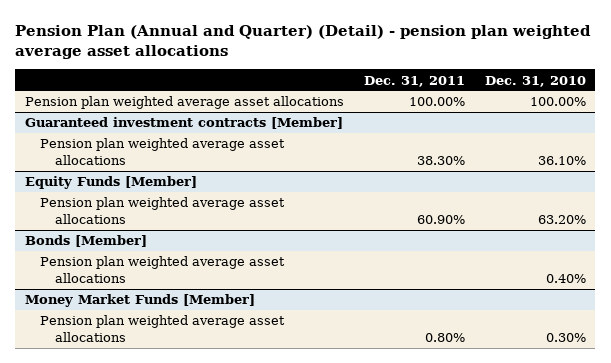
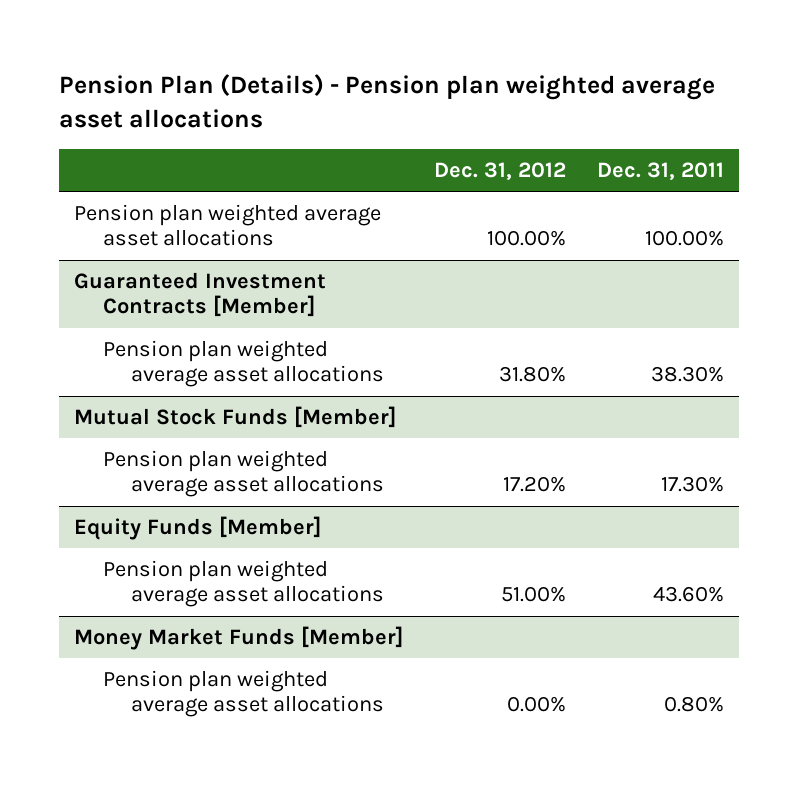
- Pension Plan (Annual and Quarter) (Detail) - pension plan weighted average asset allocations
+ Pension Plan (Details) - Pension plan weighted average asset allocations
- | Dec. 31, 2011 | Dec. 31, 2010
+ | Dec. 31, 2012 | Dec. 31, 2011
- Guaranteed investment contracts [Member]
+ Guaranteed Investment Contracts [Member]
+ Mutual Stock Funds [Member]
+ Pension plan weighted average asset allocations | 17.20% | 17.30%
@ Equity Funds [Member]
- Pension plan weighted average asset allocations | 60.90% | 63.20%
- Bonds [Member]
- Pension plan weighted average asset allocations | | 0.40%
@ Equity Funds [Member]
+ Pension plan weighted average asset allocations | 51.00% | 43.60%

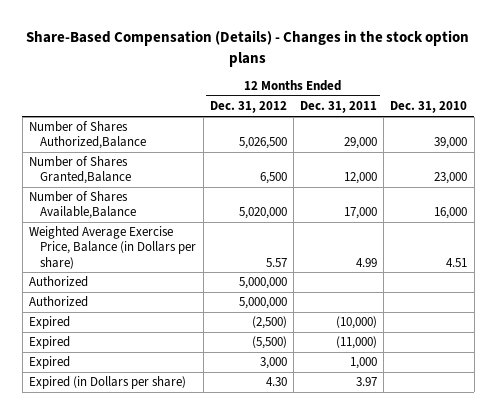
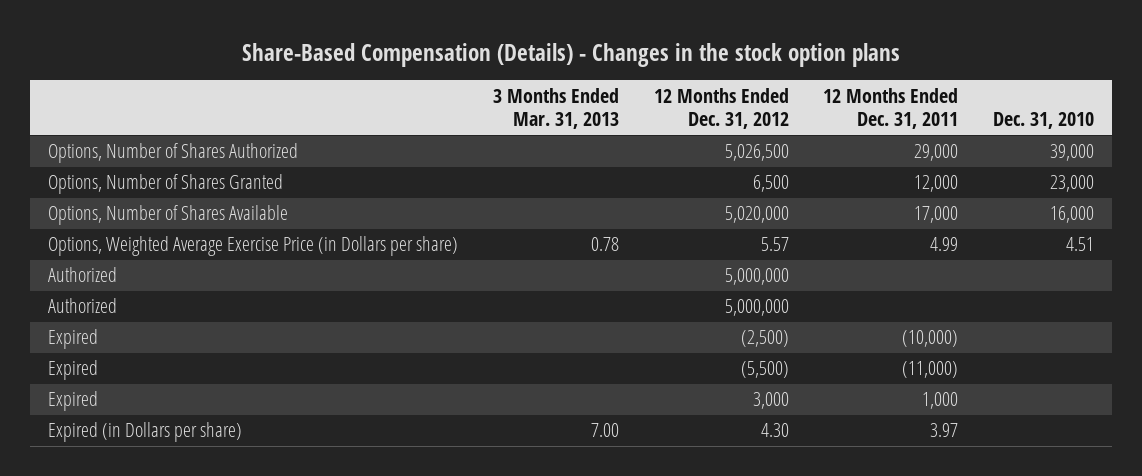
- | 12 Months Ended Dec. 31, 2012 | 12 Months Ended Dec. 31, 2011 | Dec. 31, 2010
+ | 3 Months Ended Mar. 31, 2013 | 12 Months Ended Dec. 31, 2012 | 12 Months Ended Dec. 31, 2011 | Dec. 31, 2010
- Number of Shares Authorized,Balance | 5,026,500 | 29,000 | 39,000
- Number of Shares Granted,Balance | 6,500 | 12,000 | 23,000
- Number of Shares Available,Balance | 5,020,000 | 17,000 | 16,000
- Weighted Average Exercise Price, Balance (in Dollars per share) | 5.57 | 4.99 | 4.51
+ Options, Number of Shares Authorized | | 5,026,500 | 29,000 | 39,000
+ Options, Number of Shares Granted | | 6,500 | 12,000 | 23,000
+ Options, Number of Shares Available | | 5,020,000 | 17,000 | 16,000
+ Options, Weighted Average Exercise Price (in Dollars per share) | 0.78 | 5.57 | 4.99 | 4.51

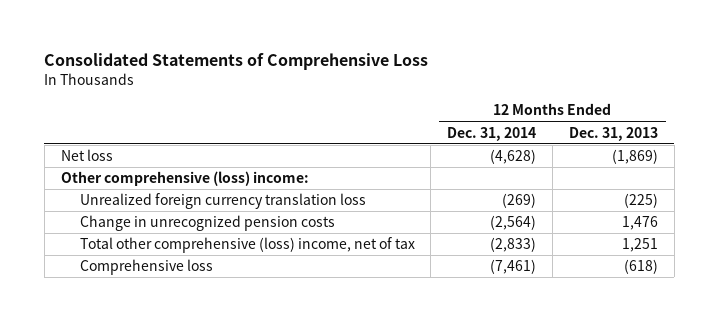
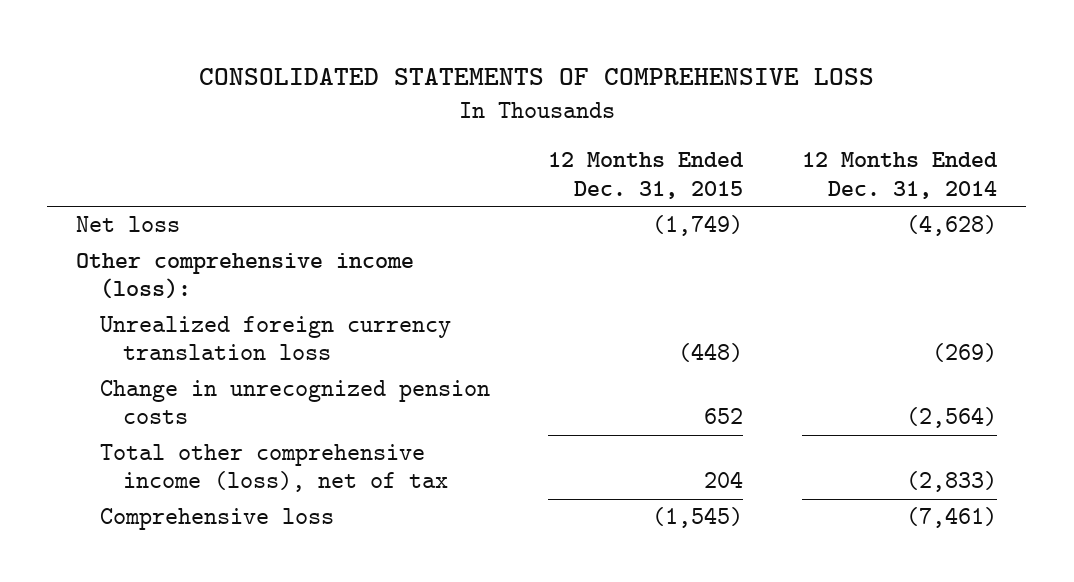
- Consolidated Statements of Comprehensive Loss
+ CONSOLIDATED STATEMENTS OF COMPREHENSIVE LOSS
- | 12 Months Ended Dec. 31, 2014 | 12 Months Ended Dec. 31, 2013
+ | 12 Months Ended Dec. 31, 2015 | 12 Months Ended Dec. 31, 2014
- Other comprehensive (loss) income:
+ Other comprehensive income (loss):
- Total other comprehensive (loss) income, net of tax | (2,833) | 1,251
+ Total other comprehensive income (loss), net of tax | 204 | (2,833)

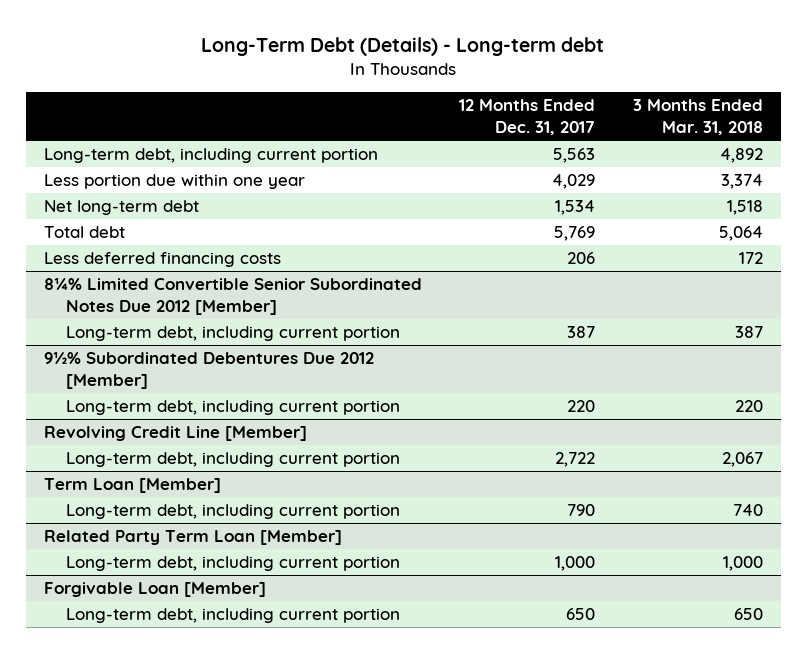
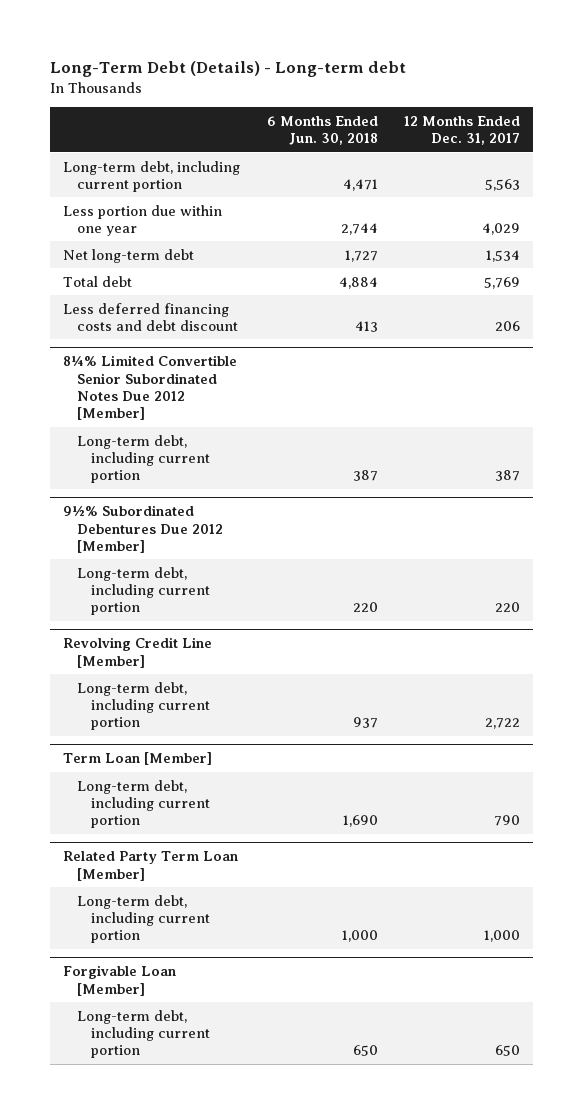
- | 12 Months Ended Dec. 31, 2017 | 3 Months Ended Mar. 31, 2018
+ | 6 Months Ended Jun. 30, 2018 | 12 Months Ended Dec. 31, 2017
- Less deferred financing costs | 206 | 172
+ Less deferred financing costs and debt discount | 413 | 206

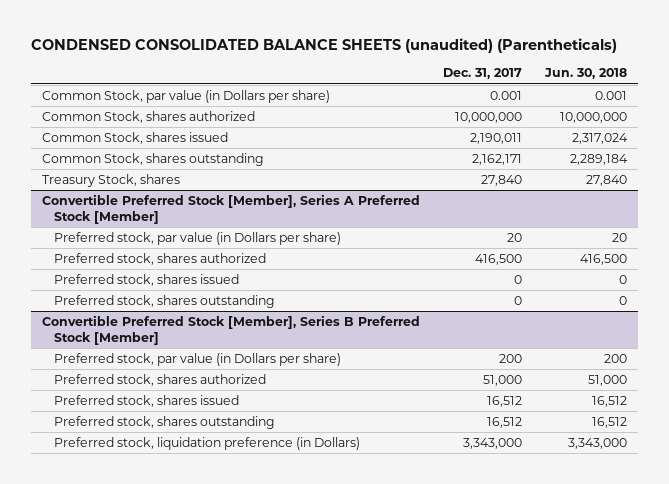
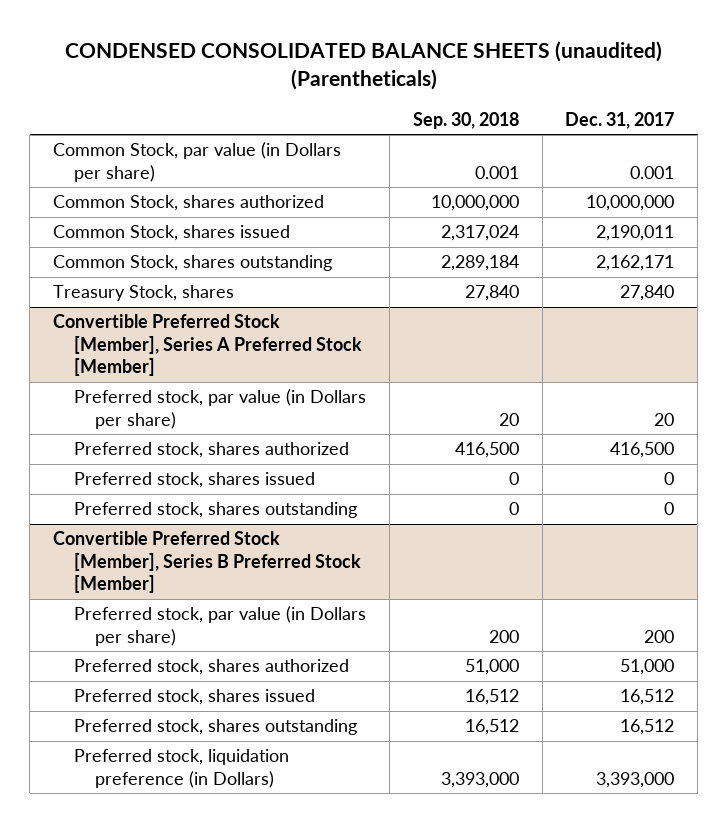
- | Dec. 31, 2017 | Jun. 30, 2018
+ | Sep. 30, 2018 | Dec. 31, 2017
@ Convertible Preferred Stock [Member], Series B Preferred Stock [Member]
- Preferred stock, liquidation preference (in Dollars) | 3,343,000 | 3,343,000
+ Preferred stock, liquidation preference (in Dollars) | 3,393,000 | 3,393,000

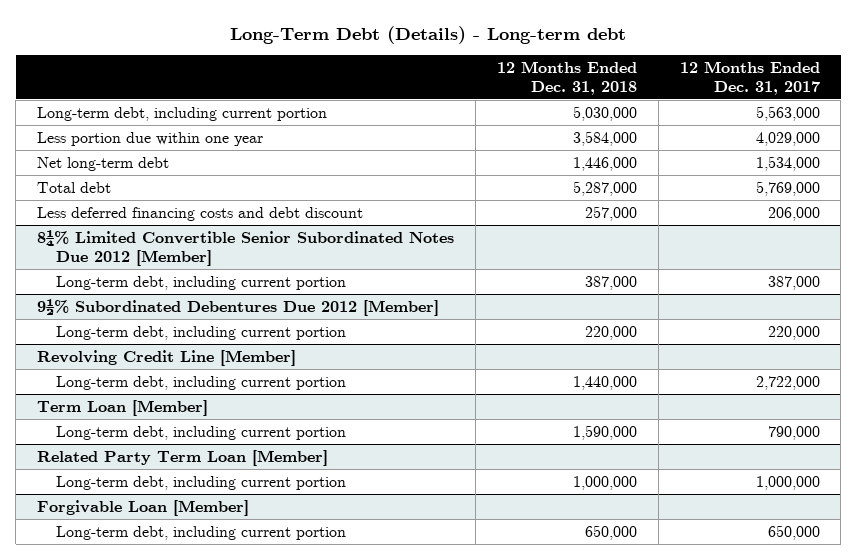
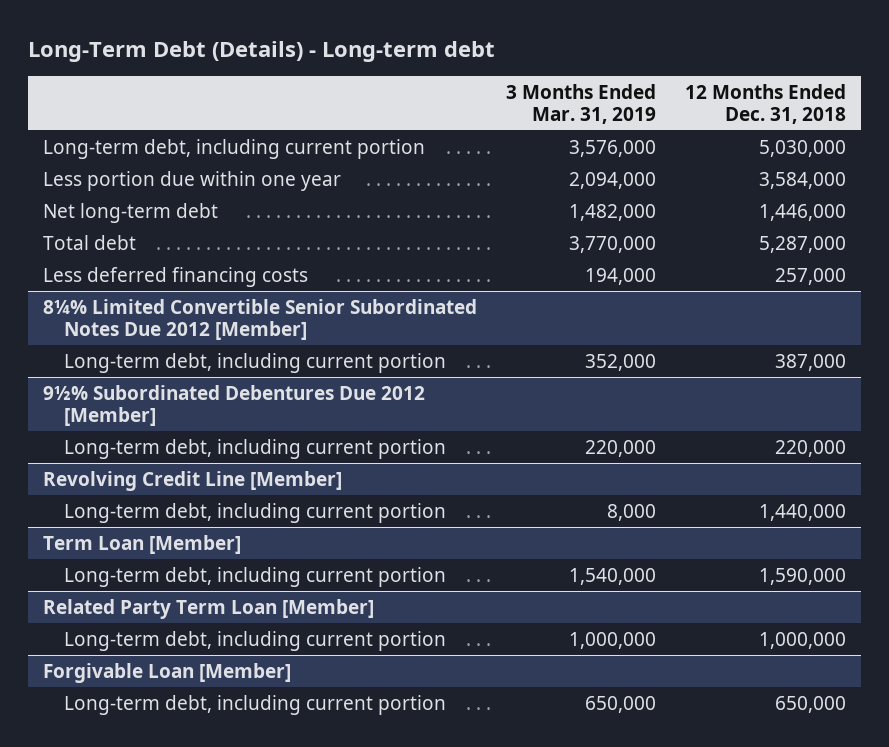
- | 12 Months Ended Dec. 31, 2018 | 12 Months Ended Dec. 31, 2017
+ | 3 Months Ended Mar. 31, 2019 | 12 Months Ended Dec. 31, 2018
- Less deferred financing costs and debt discount | 257,000 | 206,000
+ Less deferred financing costs | 194,000 | 257,000

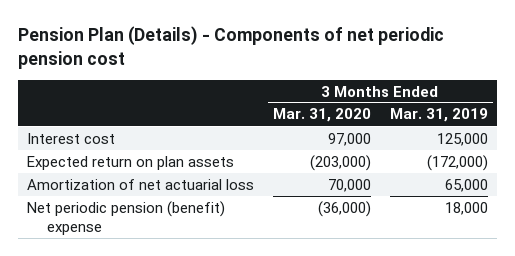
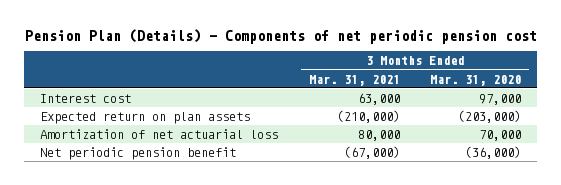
- | 3 Months Ended Mar. 31, 2020 | 3 Months Ended Mar. 31, 2019
+ | 3 Months Ended Mar. 31, 2021 | 3 Months Ended Mar. 31, 2020
- Net periodic pension (benefit) expense | (36,000) | 18,000
+ Net periodic pension benefit | (67,000) | (36,000)

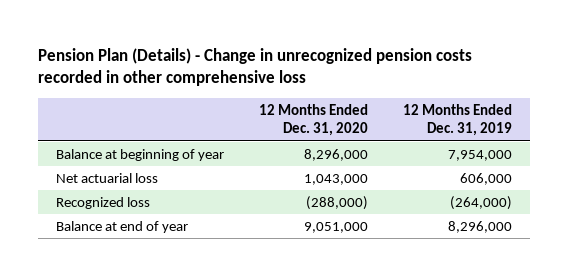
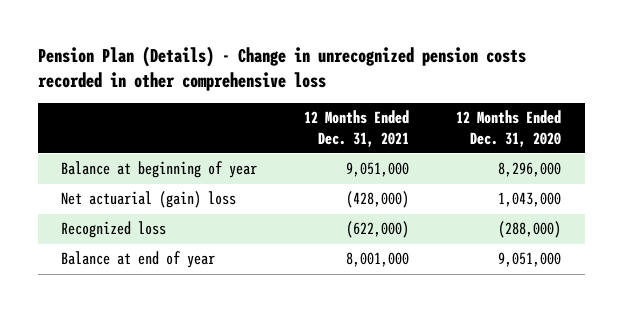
- | 12 Months Ended Dec. 31, 2020 | 12 Months Ended Dec. 31, 2019
+ | 12 Months Ended Dec. 31, 2021 | 12 Months Ended Dec. 31, 2020
- Net actuarial loss | 1,043,000 | 606,000
+ Net actuarial (gain) loss | (428,000) | 1,043,000

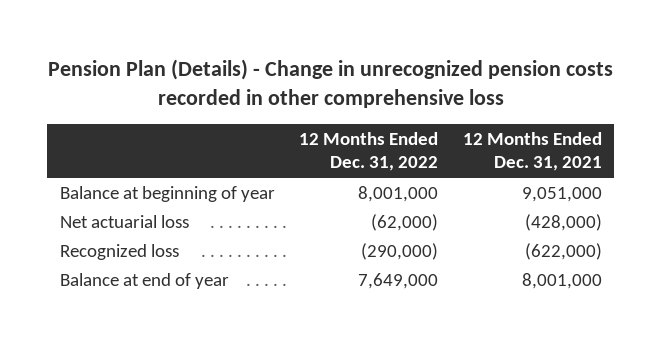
- | 12 Months Ended Dec. 31, 2021 | 12 Months Ended Dec. 31, 2020
+ | 12 Months Ended Dec. 31, 2022 | 12 Months Ended Dec. 31, 2021
- Net actuarial (gain) loss | (428,000) | 1,043,000
+ Net actuarial loss | (62,000) | (428,000)

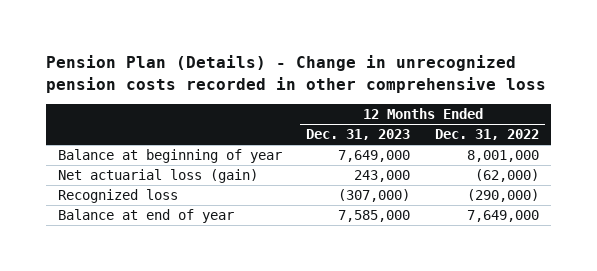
- | 12 Months Ended Dec. 31, 2022 | 12 Months Ended Dec. 31, 2021
+ | 12 Months Ended Dec. 31, 2023 | 12 Months Ended Dec. 31, 2022
- Net actuarial loss | (62,000) | (428,000)
+ Net actuarial loss (gain) | 243,000 | (62,000)

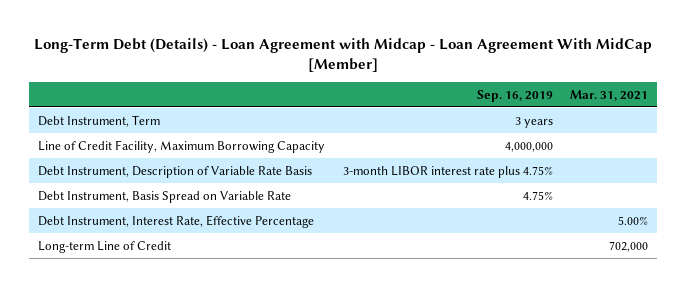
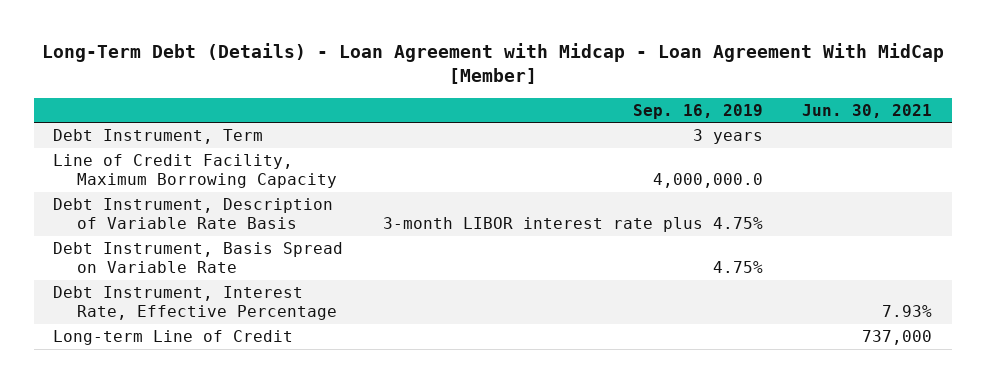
- | Sep. 16, 2019 | Mar. 31, 2021
+ | Sep. 16, 2019 | Jun. 30, 2021
- Line of Credit Facility, Maximum Borrowing Capacity | 4,000,000 |
+ Line of Credit Facility, Maximum Borrowing Capacity | 4,000,000.0 |

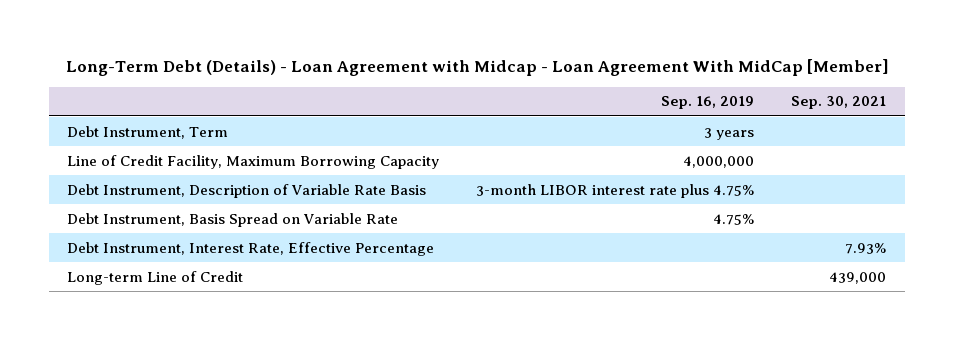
- | Sep. 16, 2019 | Jun. 30, 2021
+ | Sep. 16, 2019 | Sep. 30, 2021
- Line of Credit Facility, Maximum Borrowing Capacity | 4,000,000.0 |
+ Line of Credit Facility, Maximum Borrowing Capacity | 4,000,000 |

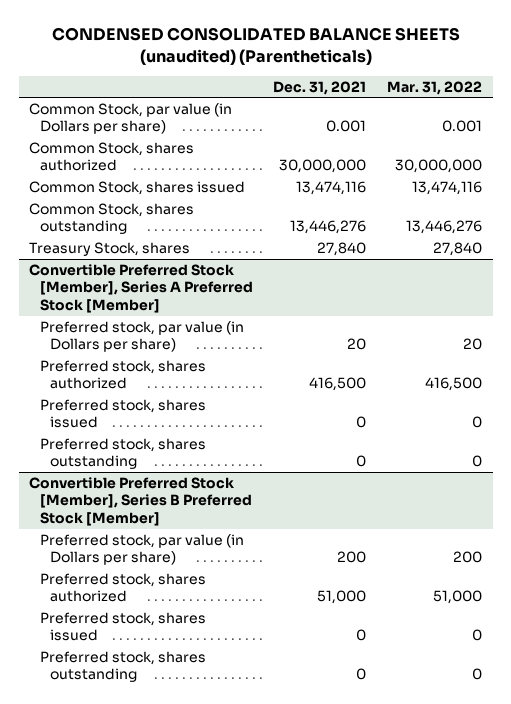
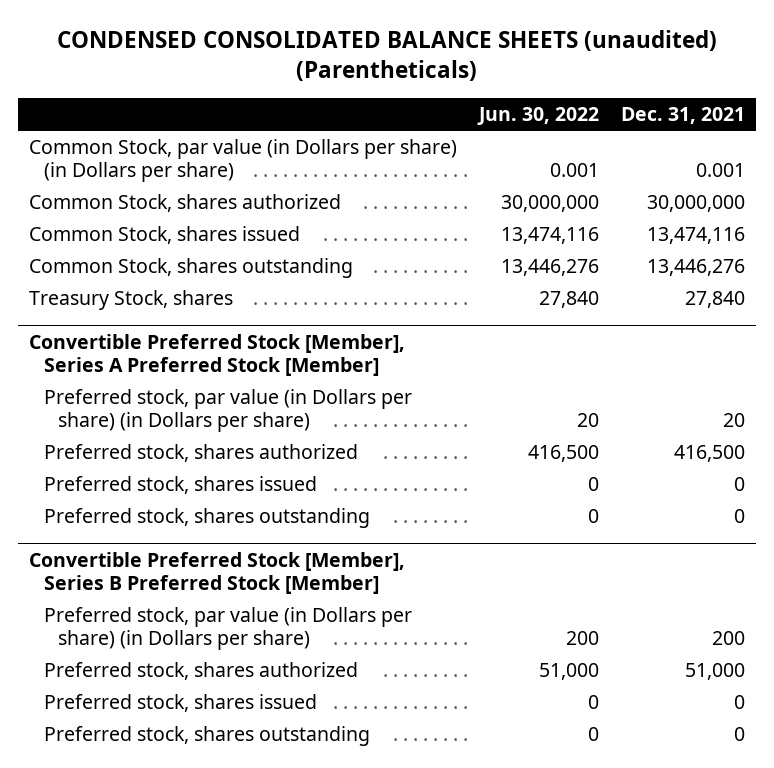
- | Dec. 31, 2021 | Mar. 31, 2022
+ | Jun. 30, 2022 | Dec. 31, 2021
- Common Stock, par value (in Dollars per share) | 0.001 | 0.001
+ Common Stock, par value (in Dollars per share) (in Dollars per share) | 0.001 | 0.001
@ Convertible Preferred Stock [Member], Series A Preferred Stock [Member]
- Preferred stock, par value (in Dollars per share) | 20 | 20
+ Preferred stock, par value (in Dollars per share) (in Dollars per share) | 20 | 20
@ Convertible Preferred Stock [Member], Series B Preferred Stock [Member]
- Preferred stock, par value (in Dollars per share) | 200 | 200
+ Preferred stock, par value (in Dollars per share) (in Dollars per share) | 200 | 200

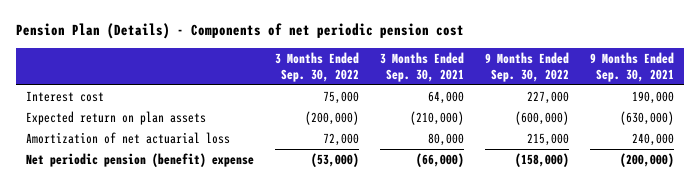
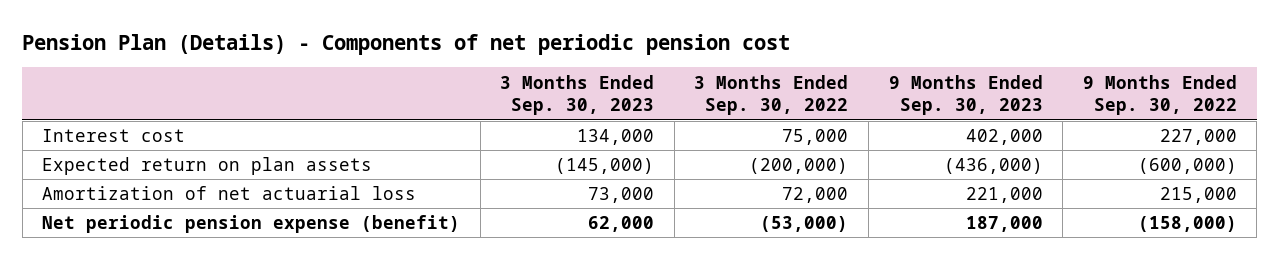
- | 3 Months Ended Sep. 30, 2022 | 3 Months Ended Sep. 30, 2021 | 9 Months Ended Sep. 30, 2022 | 9 Months Ended Sep. 30, 2021
+ | 3 Months Ended Sep. 30, 2023 | 3 Months Ended Sep. 30, 2022 | 9 Months Ended Sep. 30, 2023 | 9 Months Ended Sep. 30, 2022
- Net periodic pension (benefit) expense | (53,000) | (66,000) | (158,000) | (200,000)
+ Net periodic pension expense (benefit) | 62,000 | (53,000) | 187,000 | (158,000)

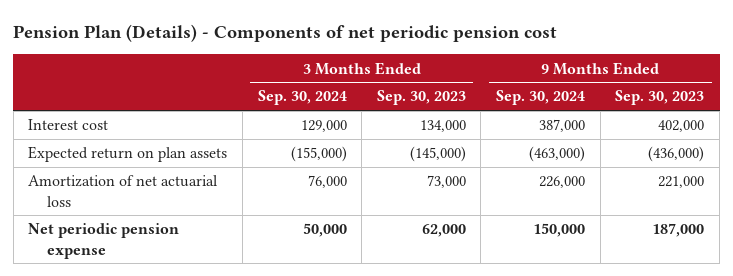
- | 3 Months Ended Sep. 30, 2023 | 3 Months Ended Sep. 30, 2022 | 9 Months Ended Sep. 30, 2023 | 9 Months Ended Sep. 30, 2022
+ | 3 Months Ended Sep. 30, 2024 | 3 Months Ended Sep. 30, 2023 | 9 Months Ended Sep. 30, 2024 | 9 Months Ended Sep. 30, 2023
- Net periodic pension expense (benefit) | 62,000 | (53,000) | 187,000 | (158,000)
+ Net periodic pension expense | 50,000 | 62,000 | 150,000 | 187,000

